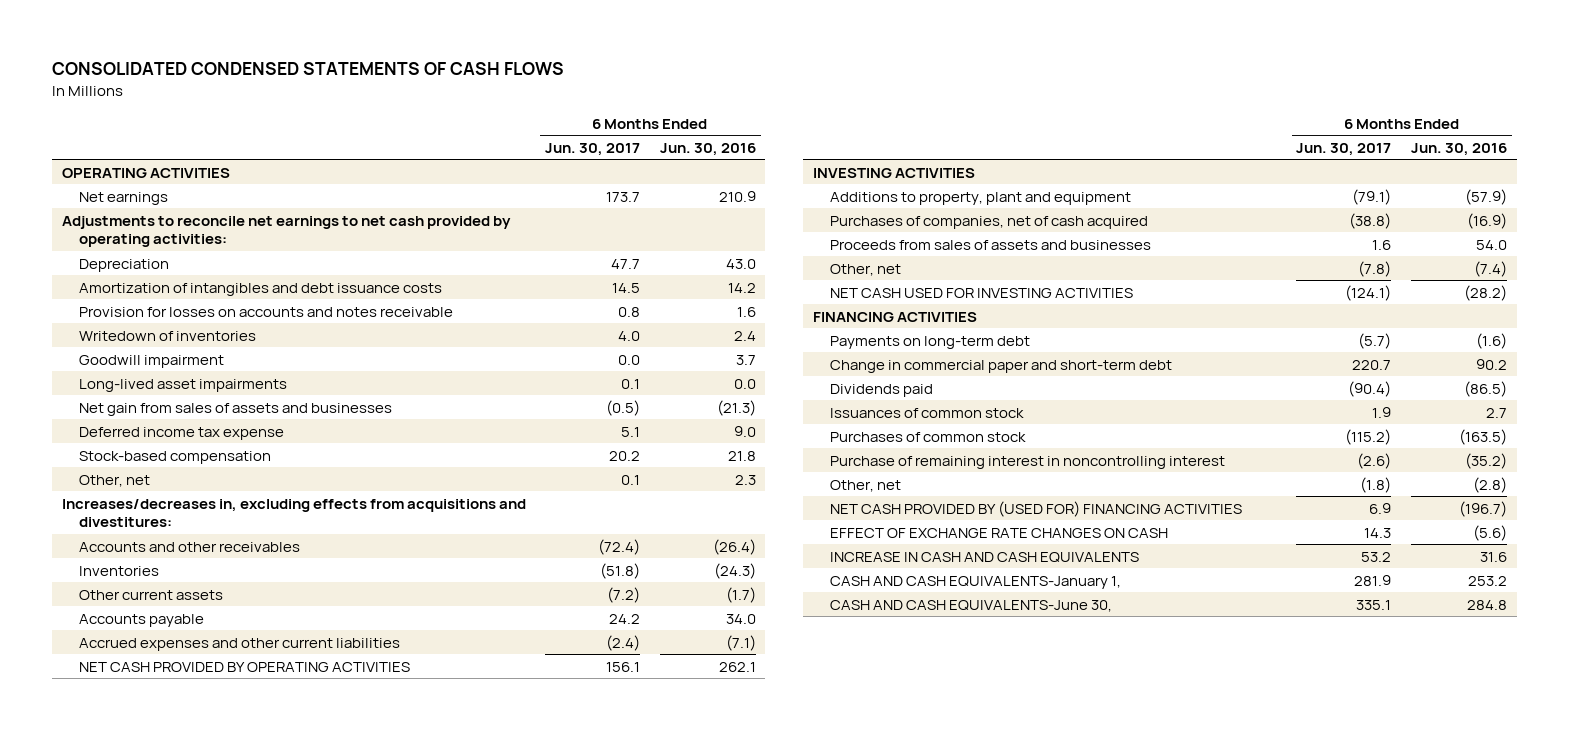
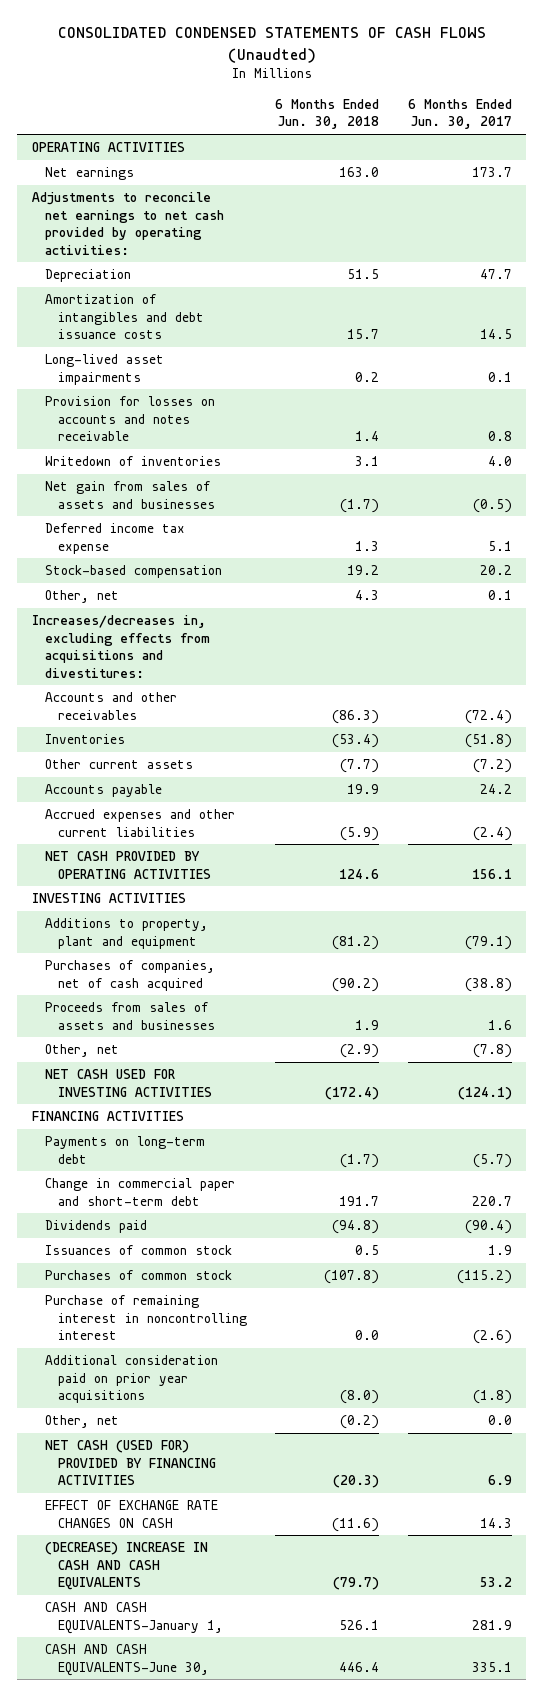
- CONSOLIDATED CONDENSED STATEMENTS OF CASH FLOWS
+ CONSOLIDATED CONDENSED STATEMENTS OF CASH FLOWS (Unaudted)
- | 6 Months Ended Jun. 30, 2017 | 6 Months Ended Jun. 30, 2016
+ | 6 Months Ended Jun. 30, 2018 | 6 Months Ended Jun. 30, 2017
moved up: Long-lived asset impairments | 0.2 | 0.1
- Goodwill impairment | 0.0 | 3.7
- Other, net | (1.8) | (2.8)
- NET CASH PROVIDED BY (USED FOR) FINANCING ACTIVITIES | 6.9 | (196.7)
+ Additional consideration paid on prior year acquisitions | (8.0) | (1.8)
+ Other, net | (0.2) | 0.0
+ NET CASH (USED FOR) PROVIDED BY FINANCING ACTIVITIES | (20.3) | 6.9
- INCREASE IN CASH AND CASH EQUIVALENTS | 53.2 | 31.6
+ (DECREASE) INCREASE IN CASH AND CASH EQUIVALENTS | (79.7) | 53.2

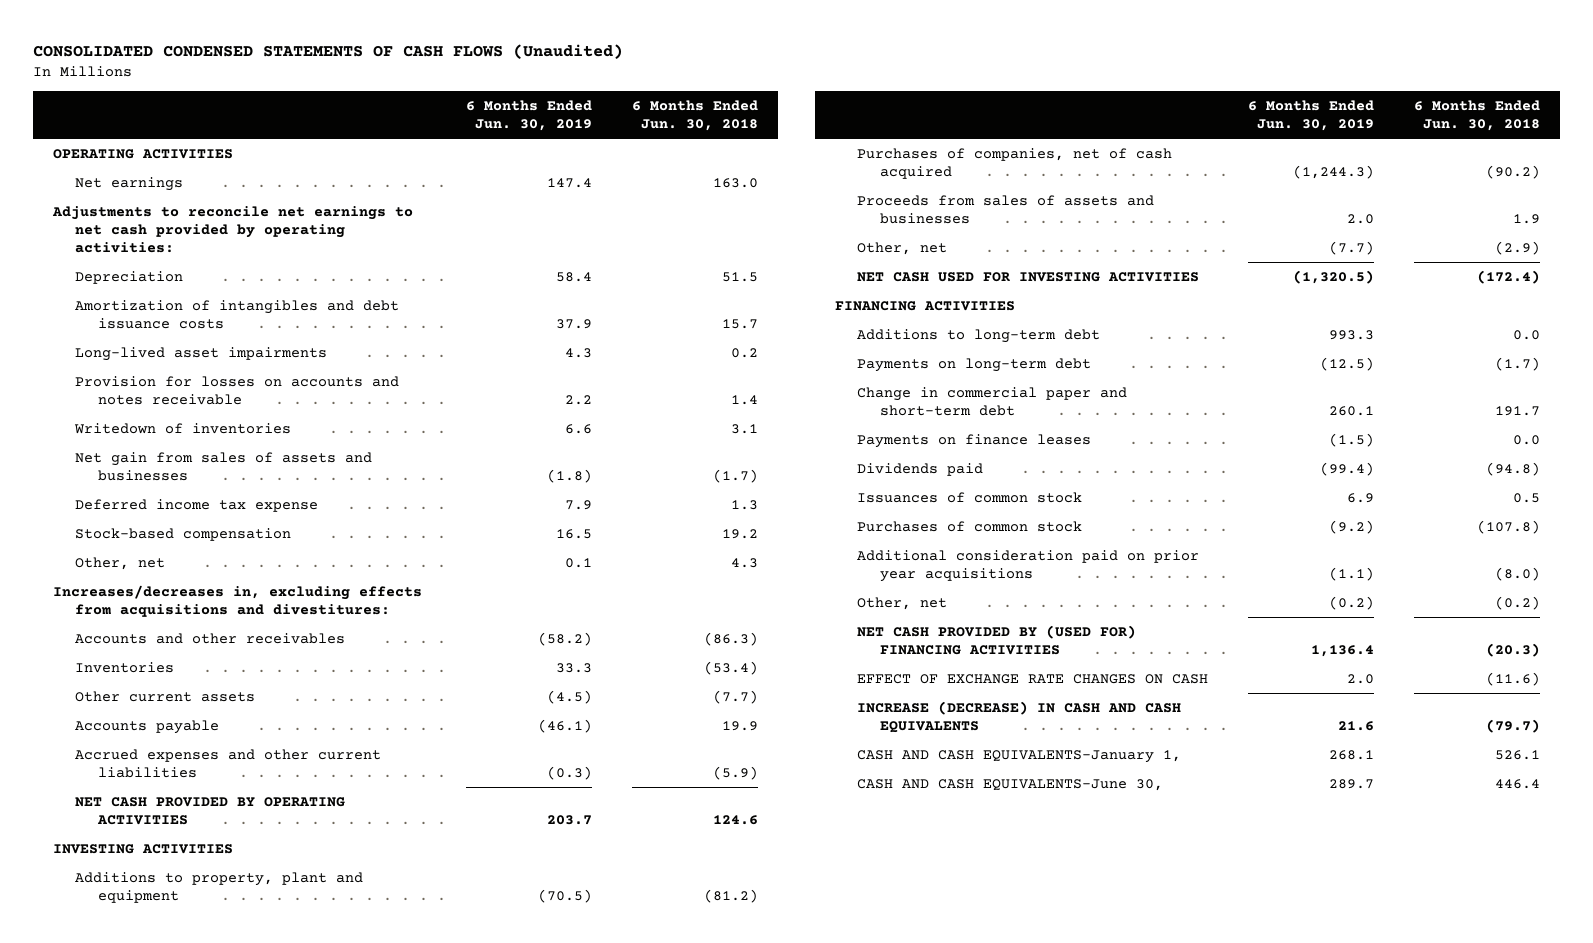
- CONSOLIDATED CONDENSED STATEMENTS OF CASH FLOWS (Unaudted)
+ CONSOLIDATED CONDENSED STATEMENTS OF CASH FLOWS (Unaudited)
- | 6 Months Ended Jun. 30, 2018 | 6 Months Ended Jun. 30, 2017
+ | 6 Months Ended Jun. 30, 2019 | 6 Months Ended Jun. 30, 2018
+ Additions to long-term debt | 993.3 | 0.0
+ Payments on finance leases | (1.5) | 0.0
- Purchase of remaining interest in noncontrolling interest | 0.0 | (2.6)
- NET CASH (USED FOR) PROVIDED BY FINANCING ACTIVITIES | (20.3) | 6.9
+ NET CASH PROVIDED BY (USED FOR) FINANCING ACTIVITIES | 1,136.4 | (20.3)
- (DECREASE) INCREASE IN CASH AND CASH EQUIVALENTS | (79.7) | 53.2
+ INCREASE (DECREASE) IN CASH AND CASH EQUIVALENTS | 21.6 | (79.7)

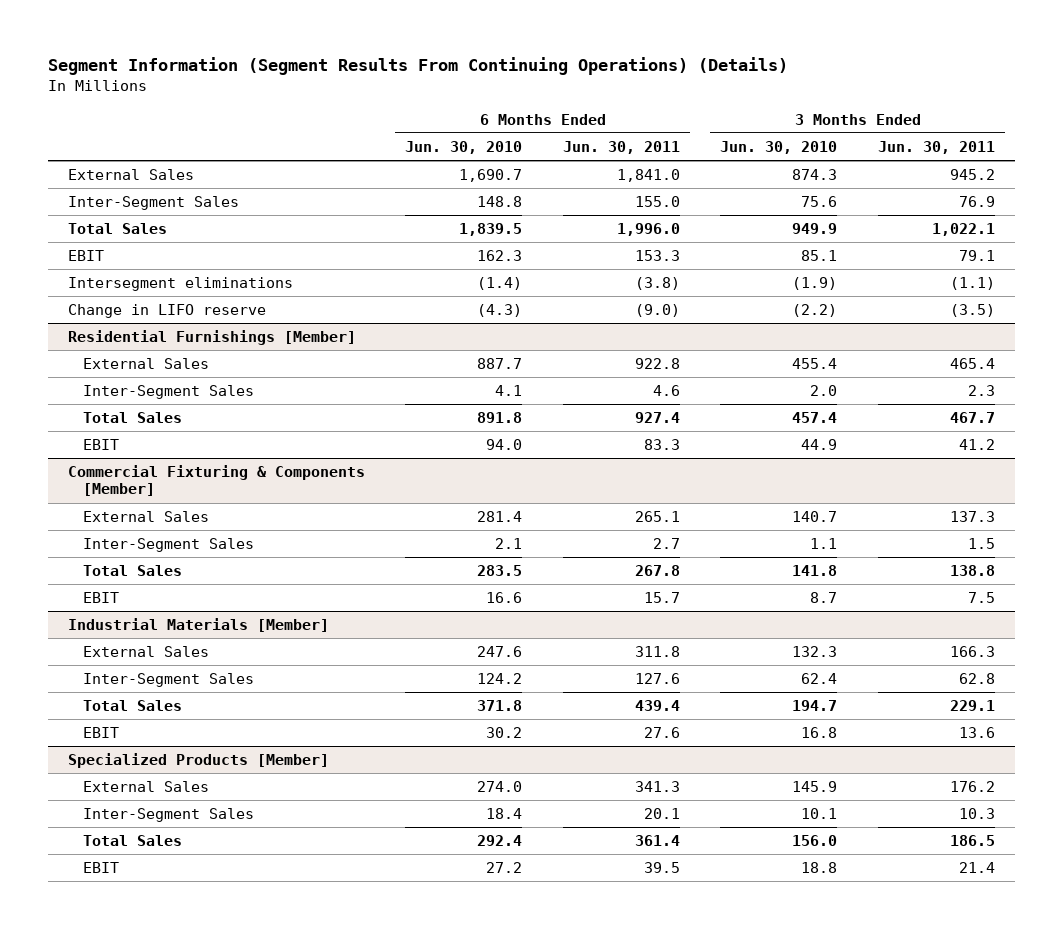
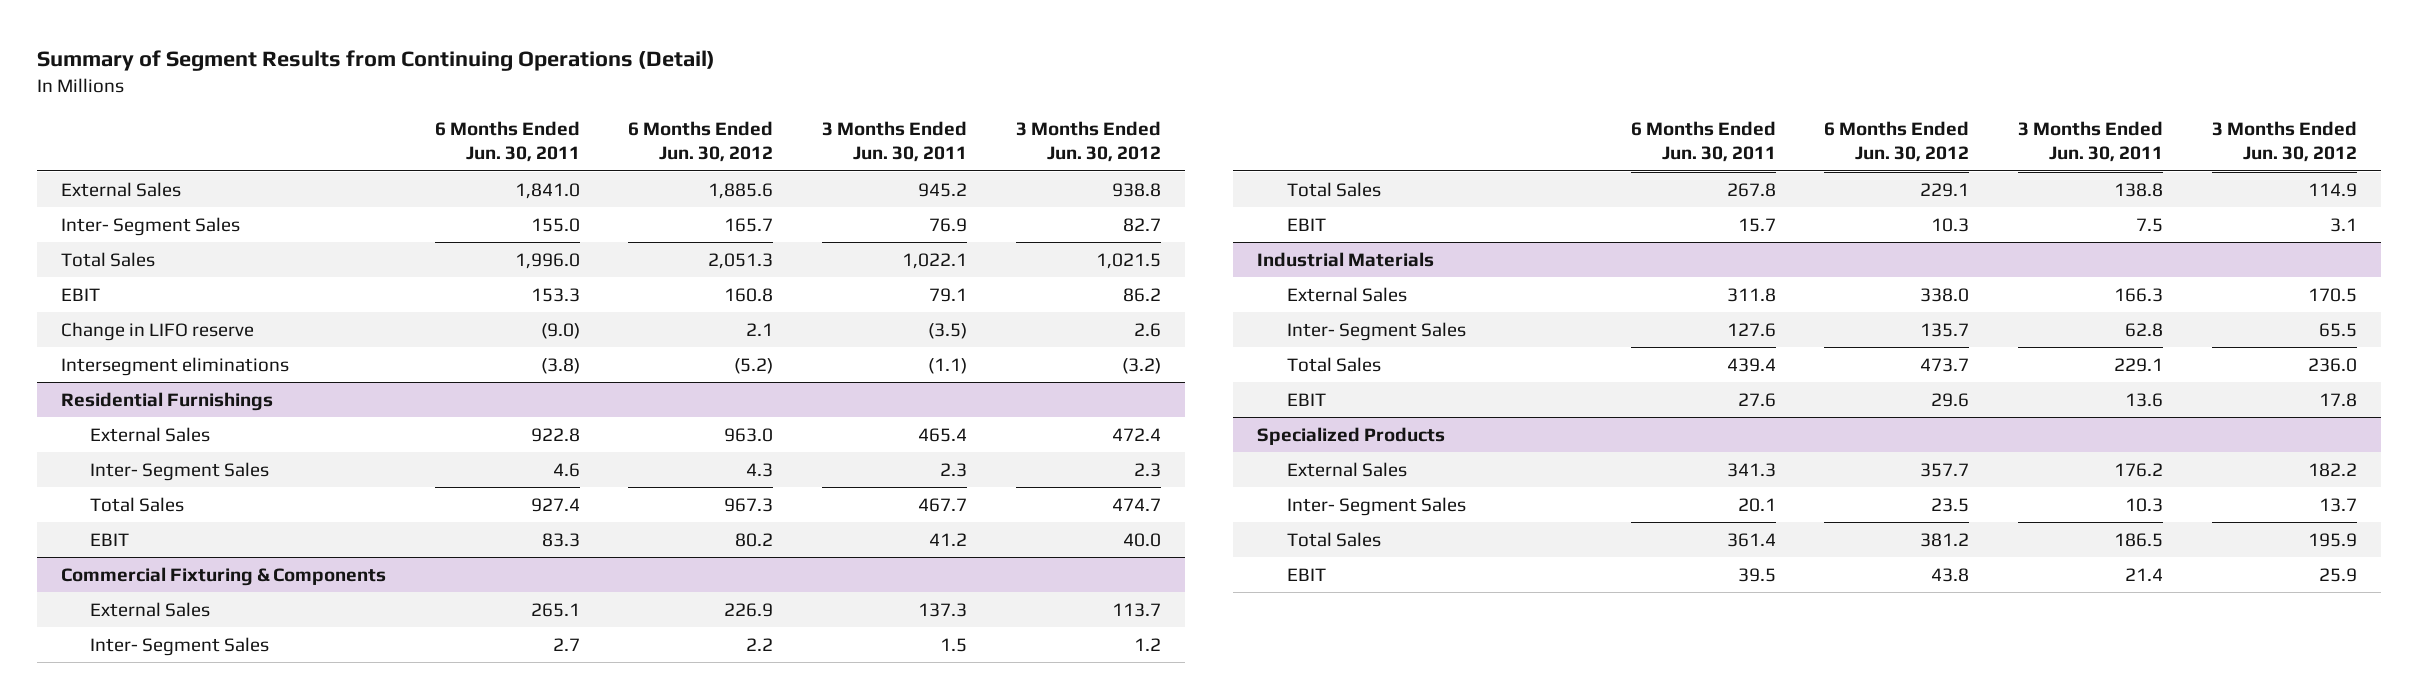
- Segment Information (Segment Results From Continuing Operations) (Details)
+ Summary of Segment Results from Continuing Operations (Detail)
- | 6 Months Ended Jun. 30, 2010 | 6 Months Ended Jun. 30, 2011 | 3 Months Ended Jun. 30, 2010 | 3 Months Ended Jun. 30, 2011
+ | 6 Months Ended Jun. 30, 2011 | 6 Months Ended Jun. 30, 2012 | 3 Months Ended Jun. 30, 2011 | 3 Months Ended Jun. 30, 2012
- Inter-Segment Sales | 148.8 | 155.0 | 75.6 | 76.9
+ Inter- Segment Sales | 155.0 | 165.7 | 76.9 | 82.7
- Residential Furnishings [Member]
moved down: Intersegment eliminations | (3.8) | (5.2) | (1.1) | (3.2)
+ Residential Furnishings
- Inter-Segment Sales | 4.1 | 4.6 | 2.0 | 2.3
+ Inter- Segment Sales | 4.6 | 4.3 | 2.3 | 2.3
- Commercial Fixturing & Components [Member]
+ Commercial Fixturing & Components
- Inter-Segment Sales | 2.1 | 2.7 | 1.1 | 1.5
+ Inter- Segment Sales | 2.7 | 2.2 | 1.5 | 1.2
- Industrial Materials [Member]
+ Industrial Materials
- Inter-Segment Sales | 124.2 | 127.6 | 62.4 | 62.8
+ Inter- Segment Sales | 127.6 | 135.7 | 62.8 | 65.5
- Specialized Products [Member]
+ Specialized Products
- Inter-Segment Sales | 18.4 | 20.1 | 10.1 | 10.3
+ Inter- Segment Sales | 20.1 | 23.5 | 10.3 | 13.7

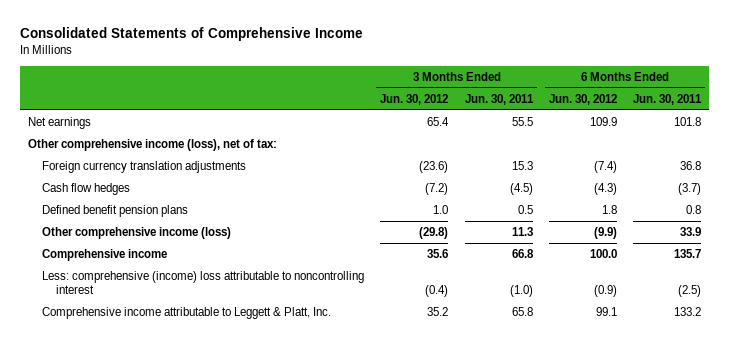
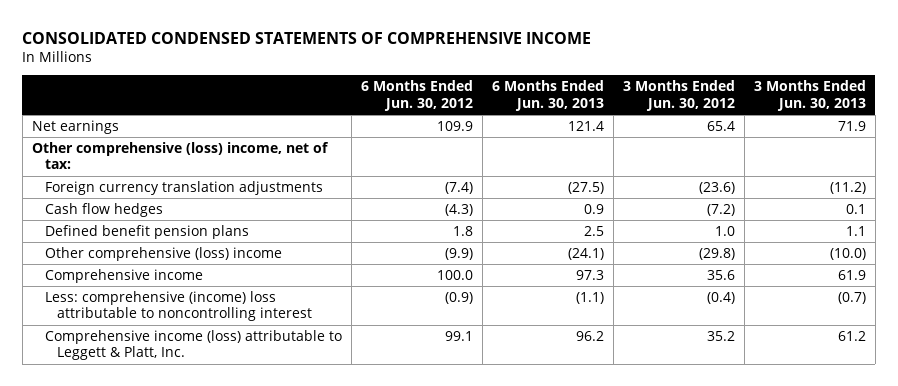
- Consolidated Statements of Comprehensive Income
+ CONSOLIDATED CONDENSED STATEMENTS OF COMPREHENSIVE INCOME
- | 3 Months Ended Jun. 30, 2012 | 3 Months Ended Jun. 30, 2011 | 6 Months Ended Jun. 30, 2012 | 6 Months Ended Jun. 30, 2011
+ | 6 Months Ended Jun. 30, 2012 | 6 Months Ended Jun. 30, 2013 | 3 Months Ended Jun. 30, 2012 | 3 Months Ended Jun. 30, 2013
- Other comprehensive income (loss), net of tax:
+ Other comprehensive (loss) income, net of tax:
- Other comprehensive income (loss) | (29.8) | 11.3 | (9.9) | 33.9
+ Other comprehensive (loss) income | (9.9) | (24.1) | (29.8) | (10.0)
- Comprehensive income attributable to Leggett & Platt, Inc. | 35.2 | 65.8 | 99.1 | 133.2
+ Comprehensive income (loss) attributable to Leggett & Platt, Inc. | 99.1 | 96.2 | 35.2 | 61.2

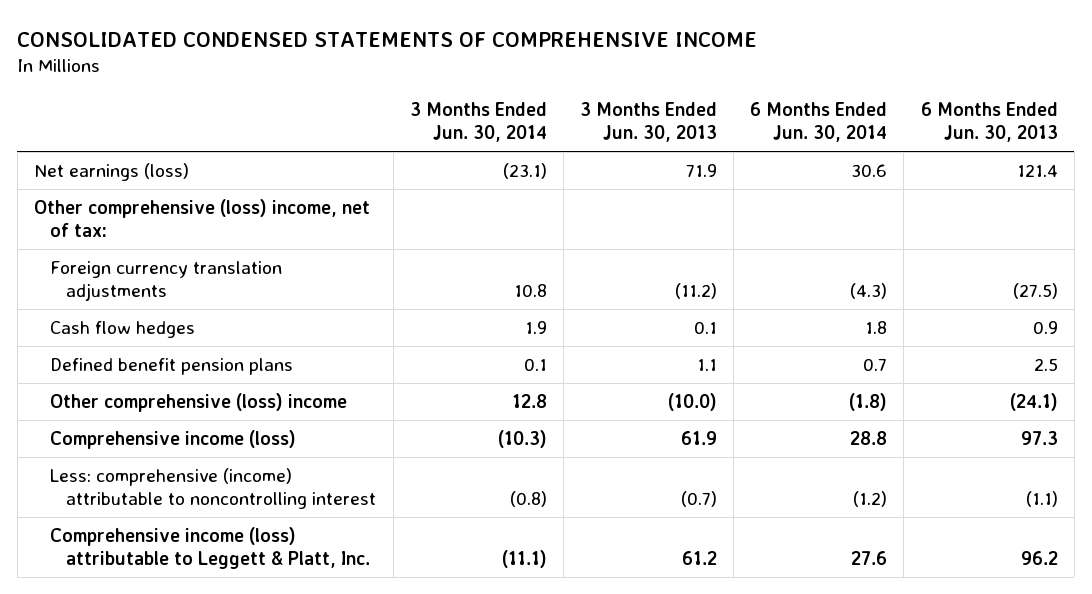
- | 6 Months Ended Jun. 30, 2012 | 6 Months Ended Jun. 30, 2013 | 3 Months Ended Jun. 30, 2012 | 3 Months Ended Jun. 30, 2013
+ | 3 Months Ended Jun. 30, 2014 | 3 Months Ended Jun. 30, 2013 | 6 Months Ended Jun. 30, 2014 | 6 Months Ended Jun. 30, 2013
- Net earnings | 109.9 | 121.4 | 65.4 | 71.9
+ Net earnings (loss) | (23.1) | 71.9 | 30.6 | 121.4
- Comprehensive income | 100.0 | 97.3 | 35.6 | 61.9
- Less: comprehensive (income) loss attributable to noncontrolling interest | (0.9) | (1.1) | (0.4) | (0.7)
+ Comprehensive income (loss) | (10.3) | 61.9 | 28.8 | 97.3
+ Less: comprehensive (income) attributable to noncontrolling interest | (0.8) | (0.7) | (1.2) | (1.1)

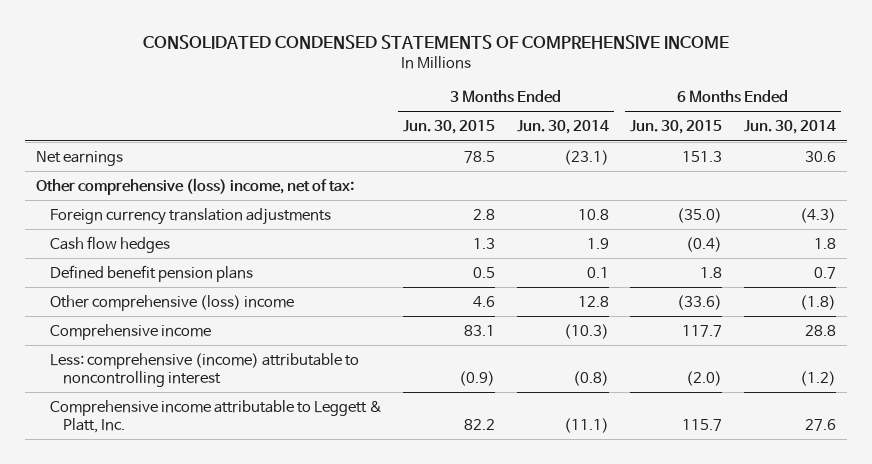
- | 3 Months Ended Jun. 30, 2014 | 3 Months Ended Jun. 30, 2013 | 6 Months Ended Jun. 30, 2014 | 6 Months Ended Jun. 30, 2013
+ | 3 Months Ended Jun. 30, 2015 | 3 Months Ended Jun. 30, 2014 | 6 Months Ended Jun. 30, 2015 | 6 Months Ended Jun. 30, 2014
- Net earnings (loss) | (23.1) | 71.9 | 30.6 | 121.4
+ Net earnings | 78.5 | (23.1) | 151.3 | 30.6
- Comprehensive income (loss) | (10.3) | 61.9 | 28.8 | 97.3
+ Comprehensive income | 83.1 | (10.3) | 117.7 | 28.8
- Comprehensive income (loss) attributable to Leggett & Platt, Inc. | (11.1) | 61.2 | 27.6 | 96.2
+ Comprehensive income attributable to Leggett & Platt, Inc. | 82.2 | (11.1) | 115.7 | 27.6

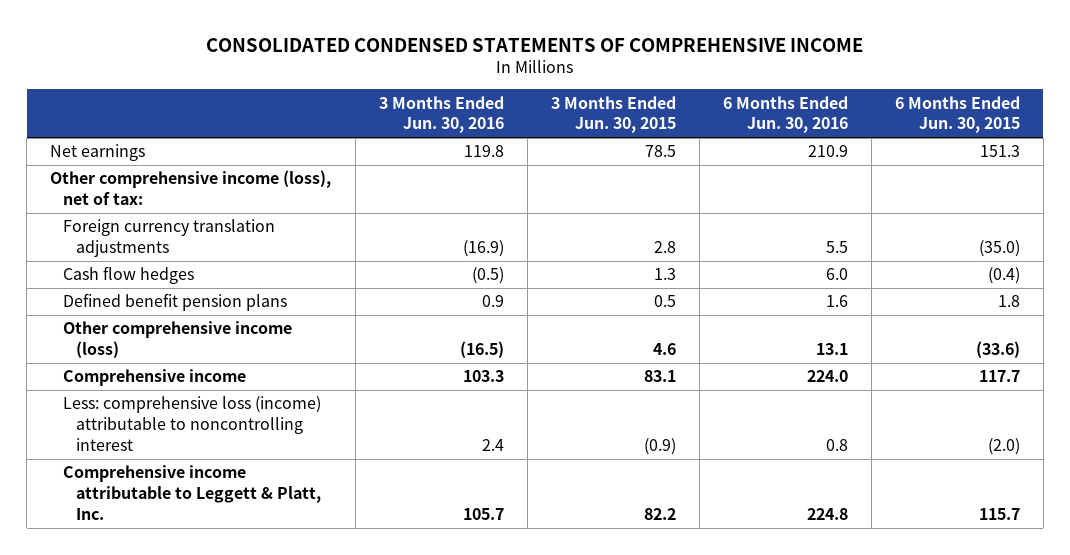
- | 3 Months Ended Jun. 30, 2015 | 3 Months Ended Jun. 30, 2014 | 6 Months Ended Jun. 30, 2015 | 6 Months Ended Jun. 30, 2014
+ | 3 Months Ended Jun. 30, 2016 | 3 Months Ended Jun. 30, 2015 | 6 Months Ended Jun. 30, 2016 | 6 Months Ended Jun. 30, 2015
- Other comprehensive (loss) income, net of tax:
+ Other comprehensive income (loss), net of tax:
- Other comprehensive (loss) income | 4.6 | 12.8 | (33.6) | (1.8)
+ Other comprehensive income (loss) | (16.5) | 4.6 | 13.1 | (33.6)
- Less: comprehensive (income) attributable to noncontrolling interest | (0.9) | (0.8) | (2.0) | (1.2)
+ Less: comprehensive loss (income) attributable to noncontrolling interest | 2.4 | (0.9) | 0.8 | (2.0)

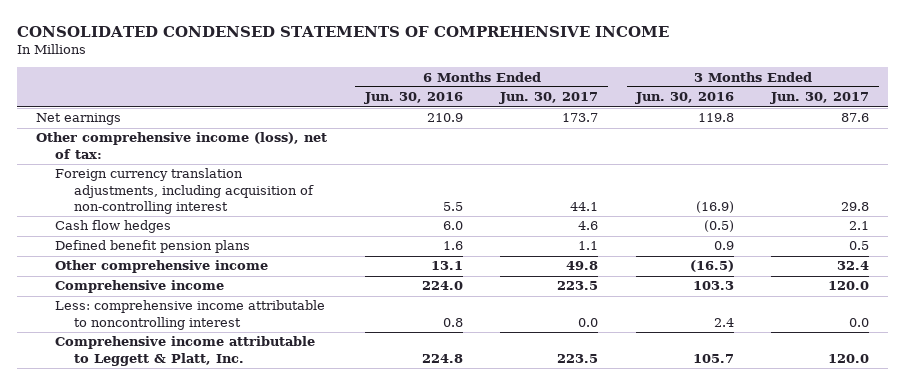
- | 3 Months Ended Jun. 30, 2016 | 3 Months Ended Jun. 30, 2015 | 6 Months Ended Jun. 30, 2016 | 6 Months Ended Jun. 30, 2015
+ | 6 Months Ended Jun. 30, 2016 | 6 Months Ended Jun. 30, 2017 | 3 Months Ended Jun. 30, 2016 | 3 Months Ended Jun. 30, 2017
- Foreign currency translation adjustments | (16.9) | 2.8 | 5.5 | (35.0)
+ Foreign currency translation adjustments, including acquisition of non-controlling interest | 5.5 | 44.1 | (16.9) | 29.8
- Other comprehensive income (loss) | (16.5) | 4.6 | 13.1 | (33.6)
+ Other comprehensive income | 13.1 | 49.8 | (16.5) | 32.4
- Less: comprehensive loss (income) attributable to noncontrolling interest | 2.4 | (0.9) | 0.8 | (2.0)
+ Less: comprehensive income attributable to noncontrolling interest | 0.8 | 0.0 | 2.4 | 0.0

